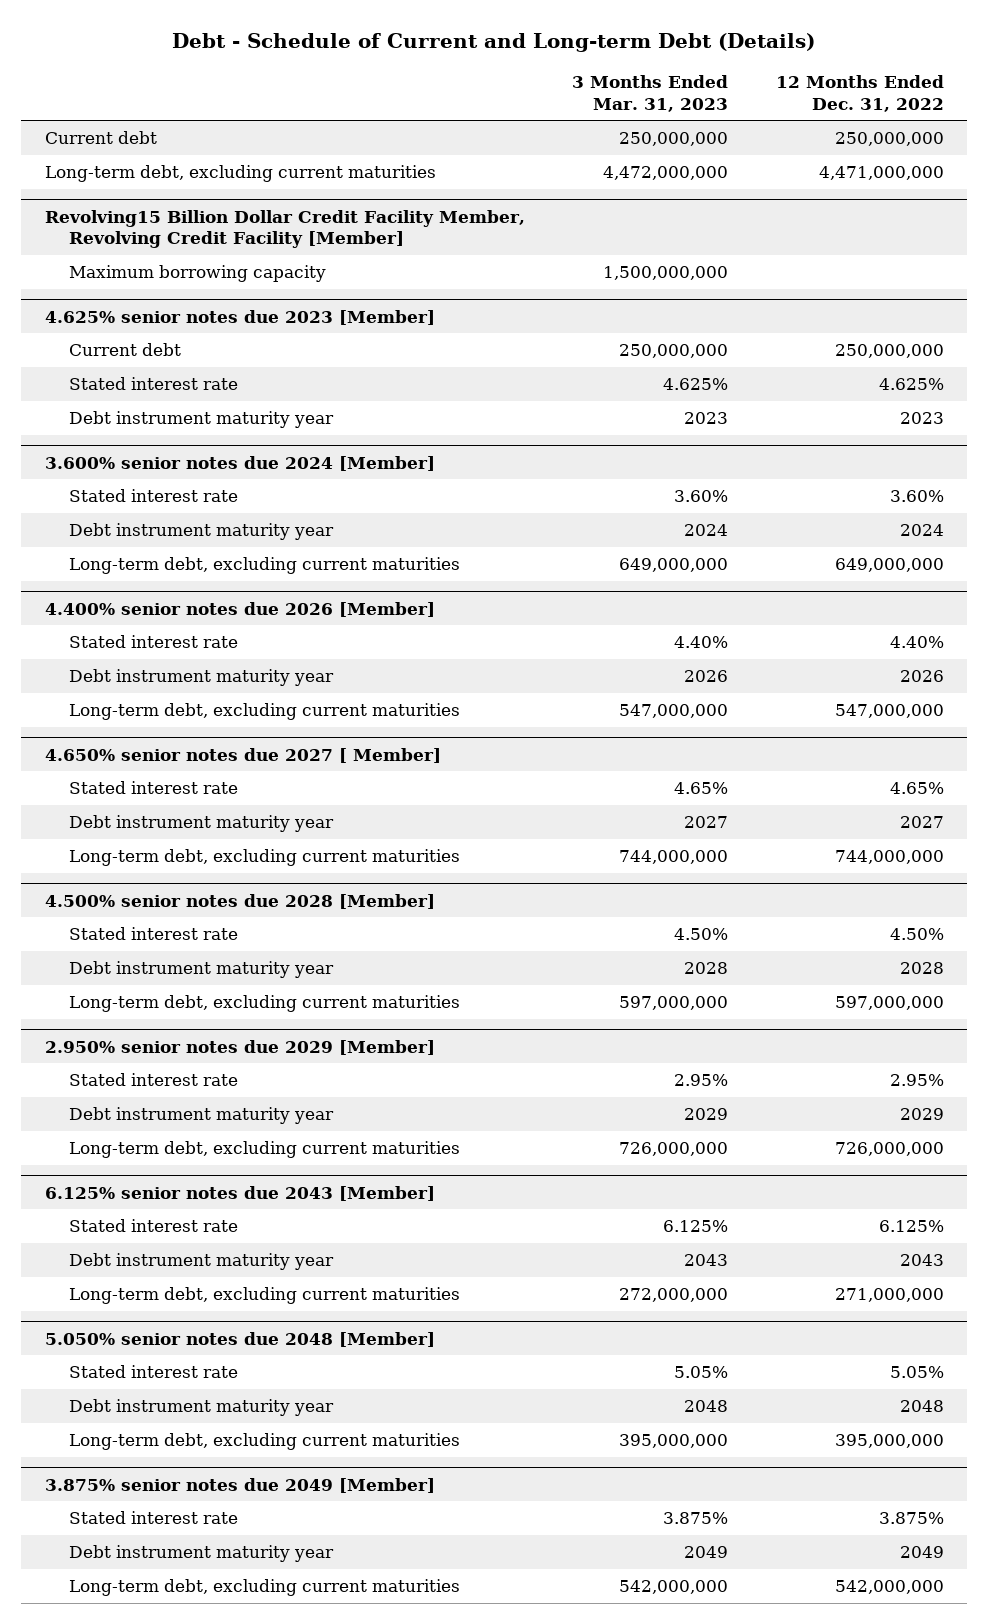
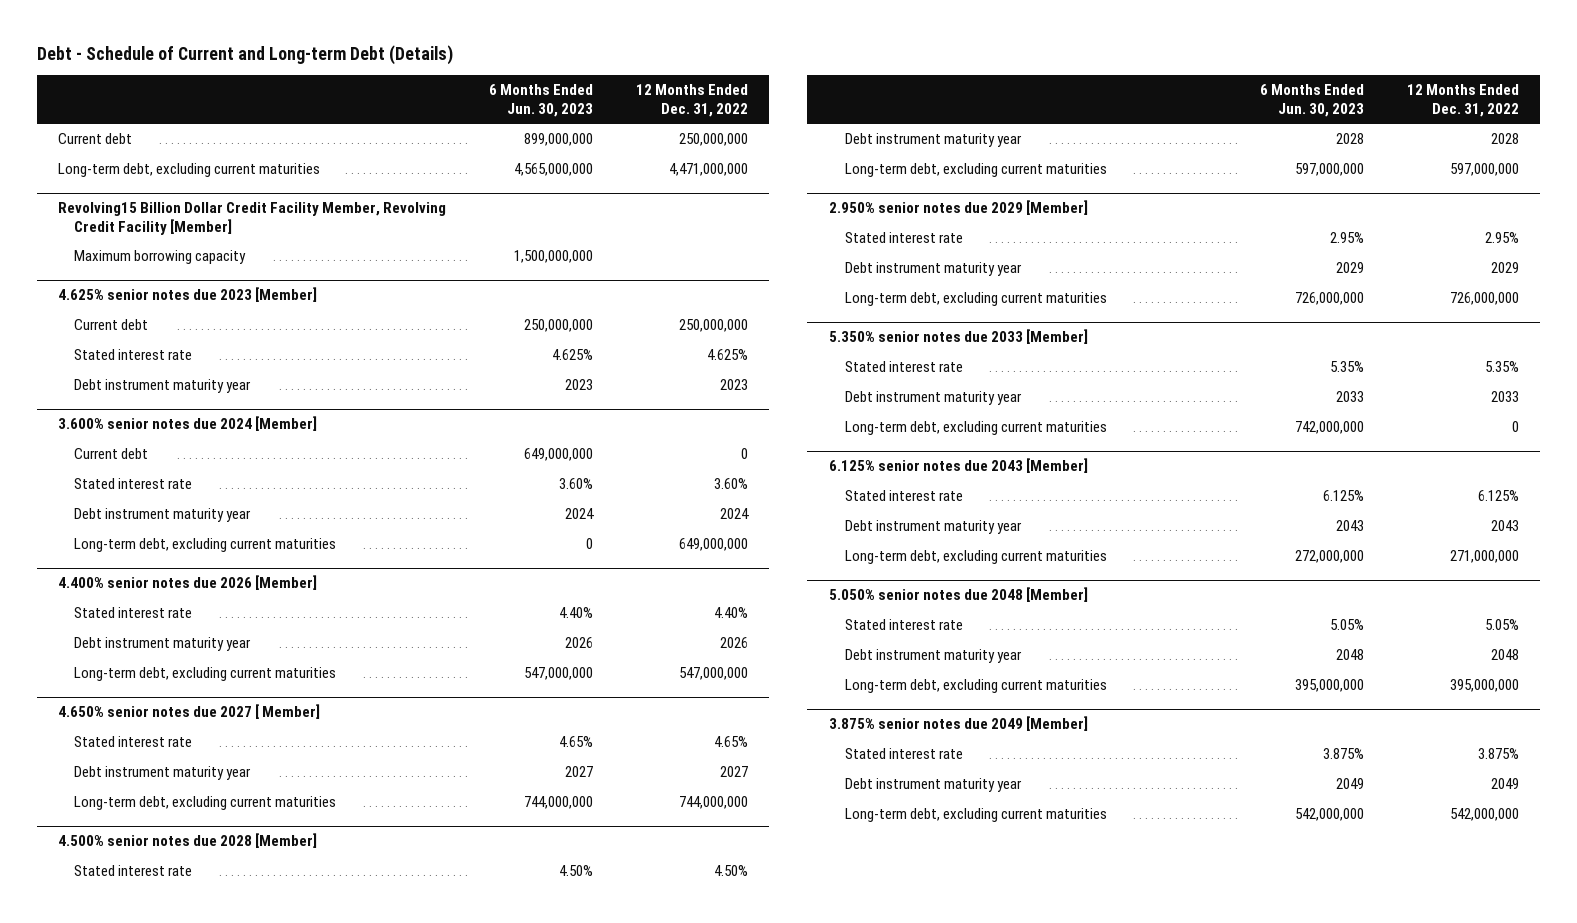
- | 3 Months Ended Mar. 31, 2023 | 12 Months Ended Dec. 31, 2022
+ | 6 Months Ended Jun. 30, 2023 | 12 Months Ended Dec. 31, 2022
@ 3.600% senior notes due 2024 [Member]
+ Current debt | 649,000,000 | 0
+ 5.350% senior notes due 2033 [Member]
+ Stated interest rate | 5.35% | 5.35%
+ Debt instrument maturity year | 2033 | 2033
+ Long-term debt, excluding current maturities | 742,000,000 | 0

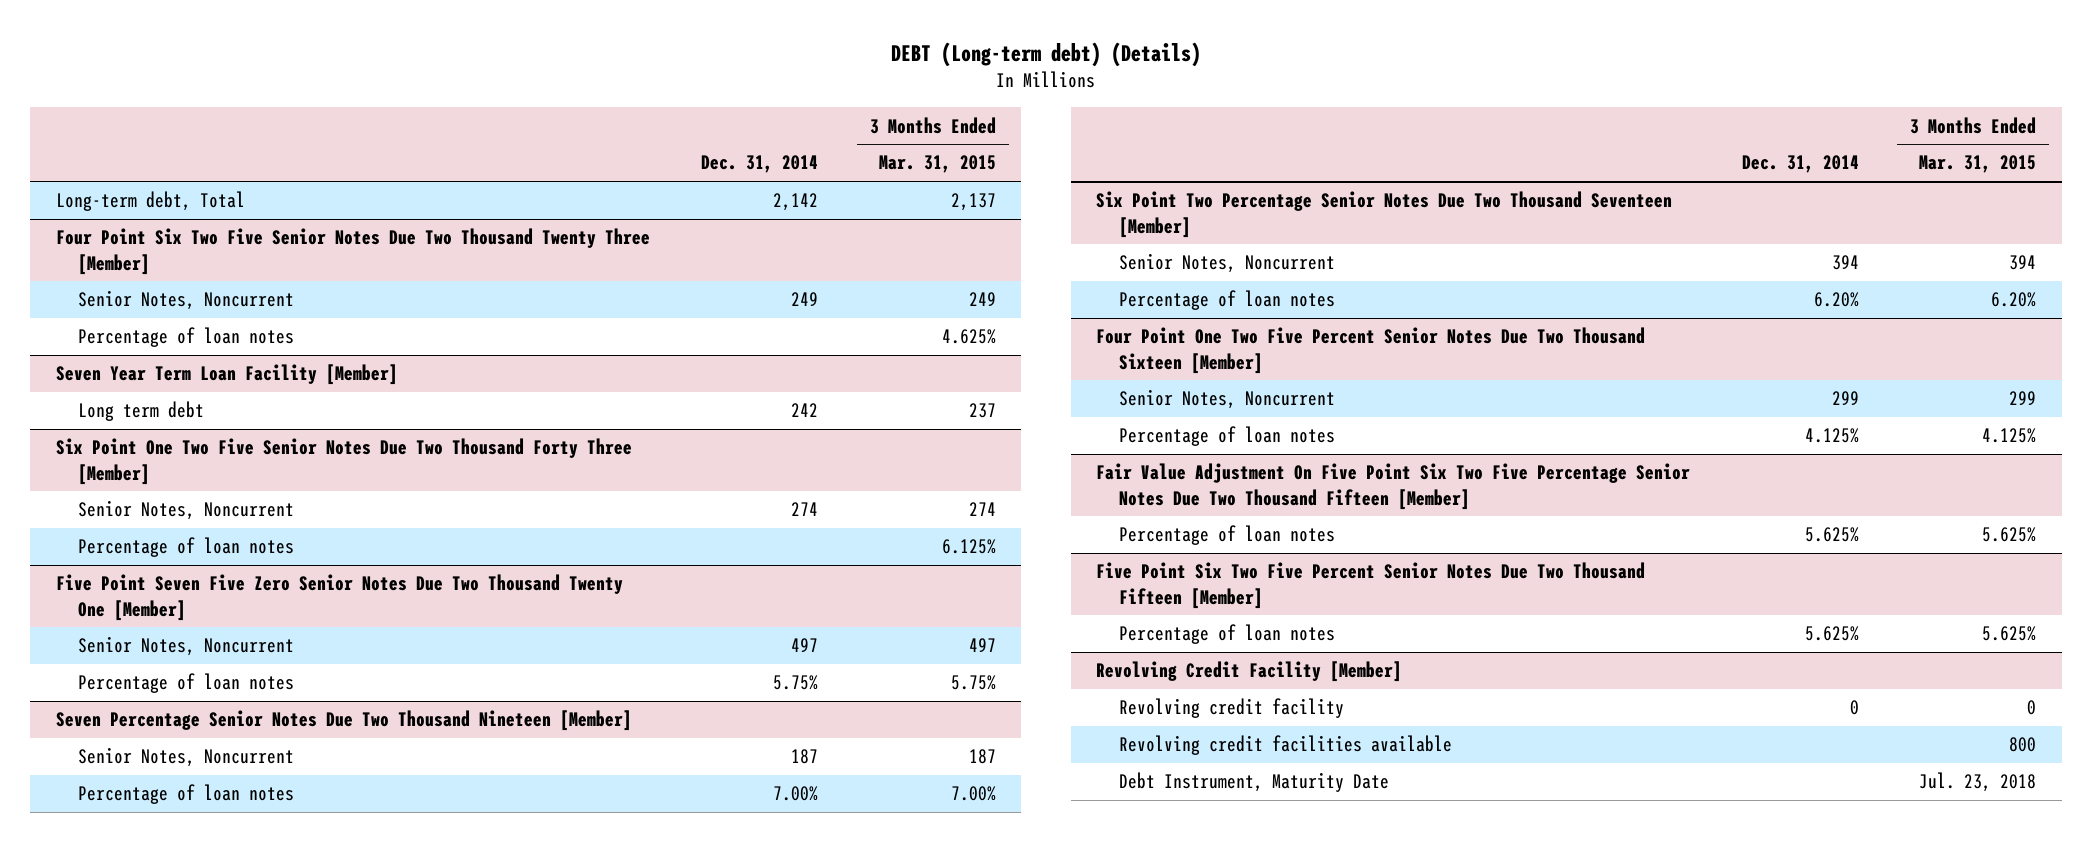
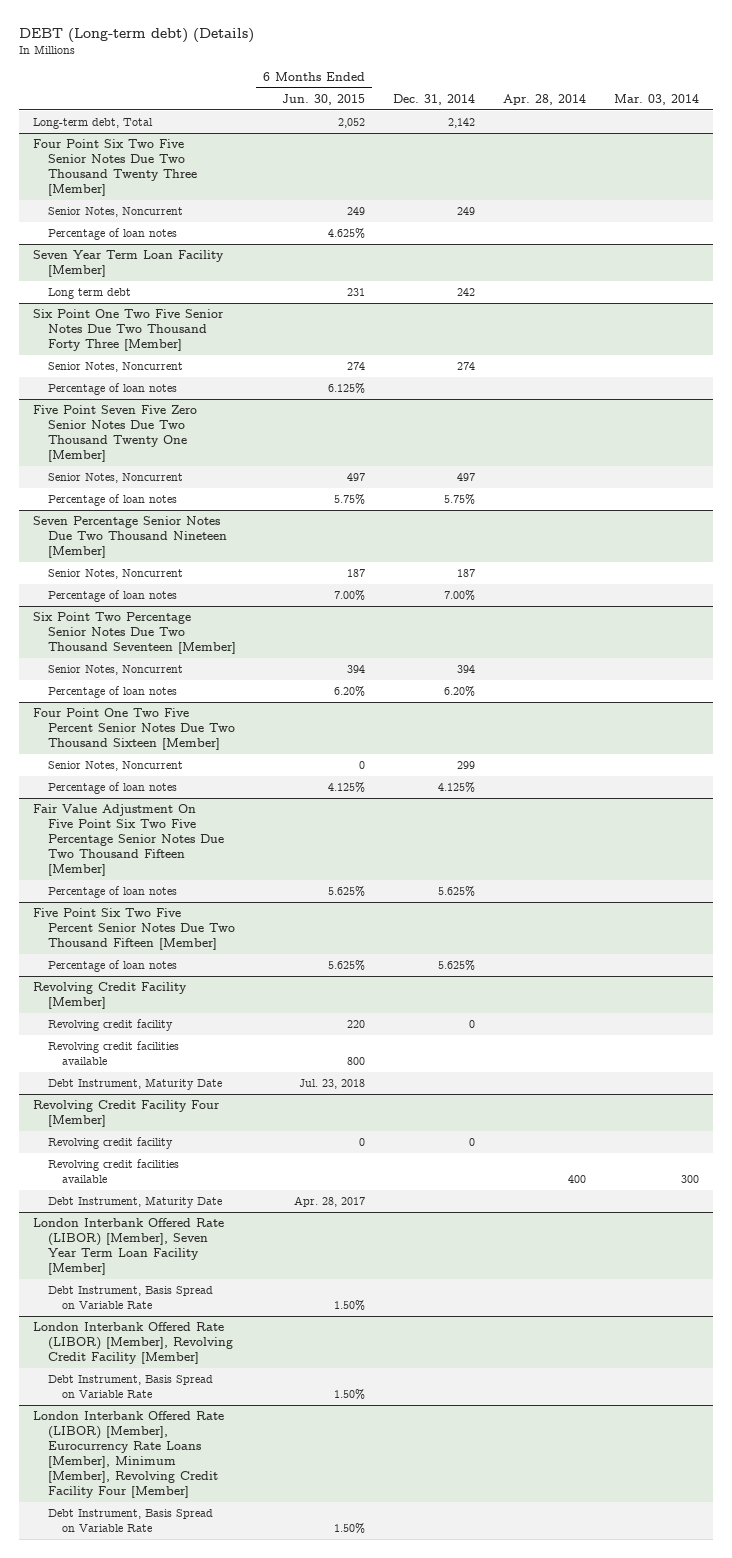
- | Dec. 31, 2014 | 3 Months Ended Mar. 31, 2015
+ | 6 Months Ended Jun. 30, 2015 | Dec. 31, 2014 | Apr. 28, 2014 | Mar. 03, 2014
+ Revolving Credit Facility Four [Member]
+ Revolving credit facility | 0 | 0 | |
+ Revolving credit facilities available | | | 400 | 300
+ Debt Instrument, Maturity Date | Apr. 28, 2017 | | |
+ London Interbank Offered Rate (LIBOR) [Member], Seven Year Term Loan Facility [Member]
+ Debt Instrument, Basis Spread on Variable Rate | 1.50% | | |
+ London Interbank Offered Rate (LIBOR) [Member], Revolving Credit Facility [Member]
+ Debt Instrument, Basis Spread on Variable Rate | 1.50% | | |
+ London Interbank Offered Rate (LIBOR) [Member], Eurocurrency Rate Loans [Member], Minimum [Member], Revolving Credit Facility Four [Member]
+ Debt Instrument, Basis Spread on Variable Rate | 1.50% | | |

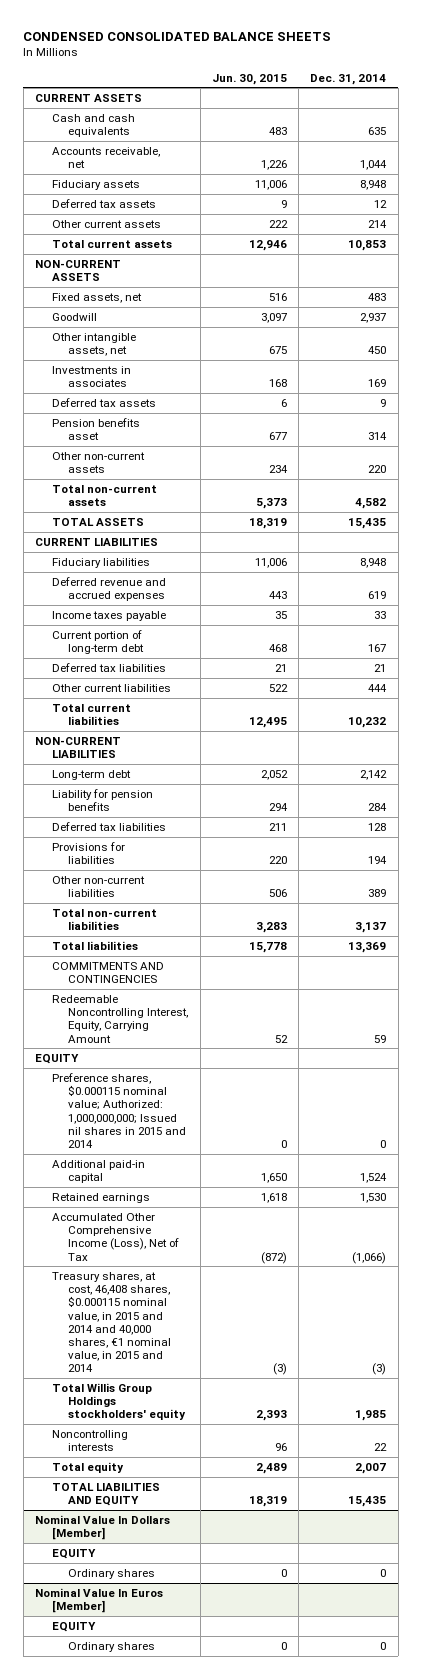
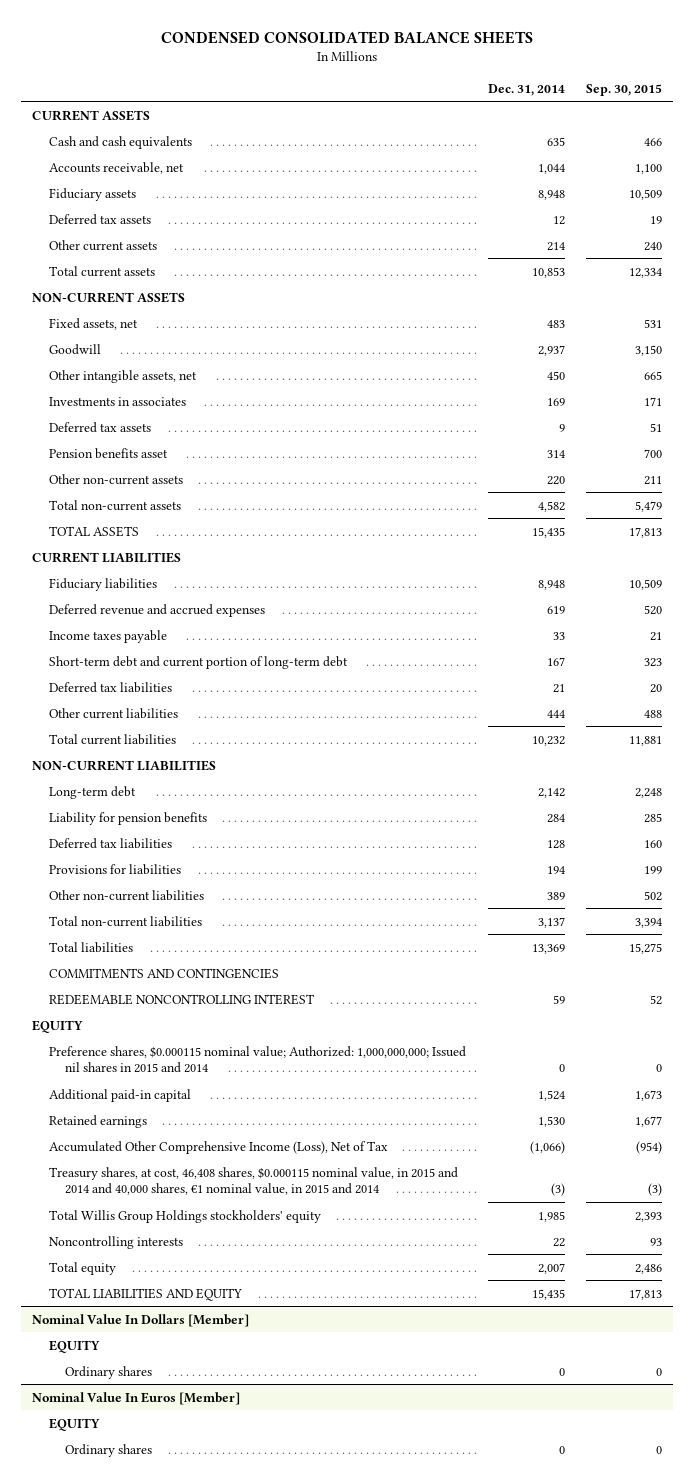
- | Jun. 30, 2015 | Dec. 31, 2014
+ | Dec. 31, 2014 | Sep. 30, 2015
- Current portion of long-term debt | 468 | 167
+ Short-term debt and current portion of long-term debt | 167 | 323
- Redeemable Noncontrolling Interest, Equity, Carrying Amount | 52 | 59
+ REDEEMABLE NONCONTROLLING INTEREST | 59 | 52

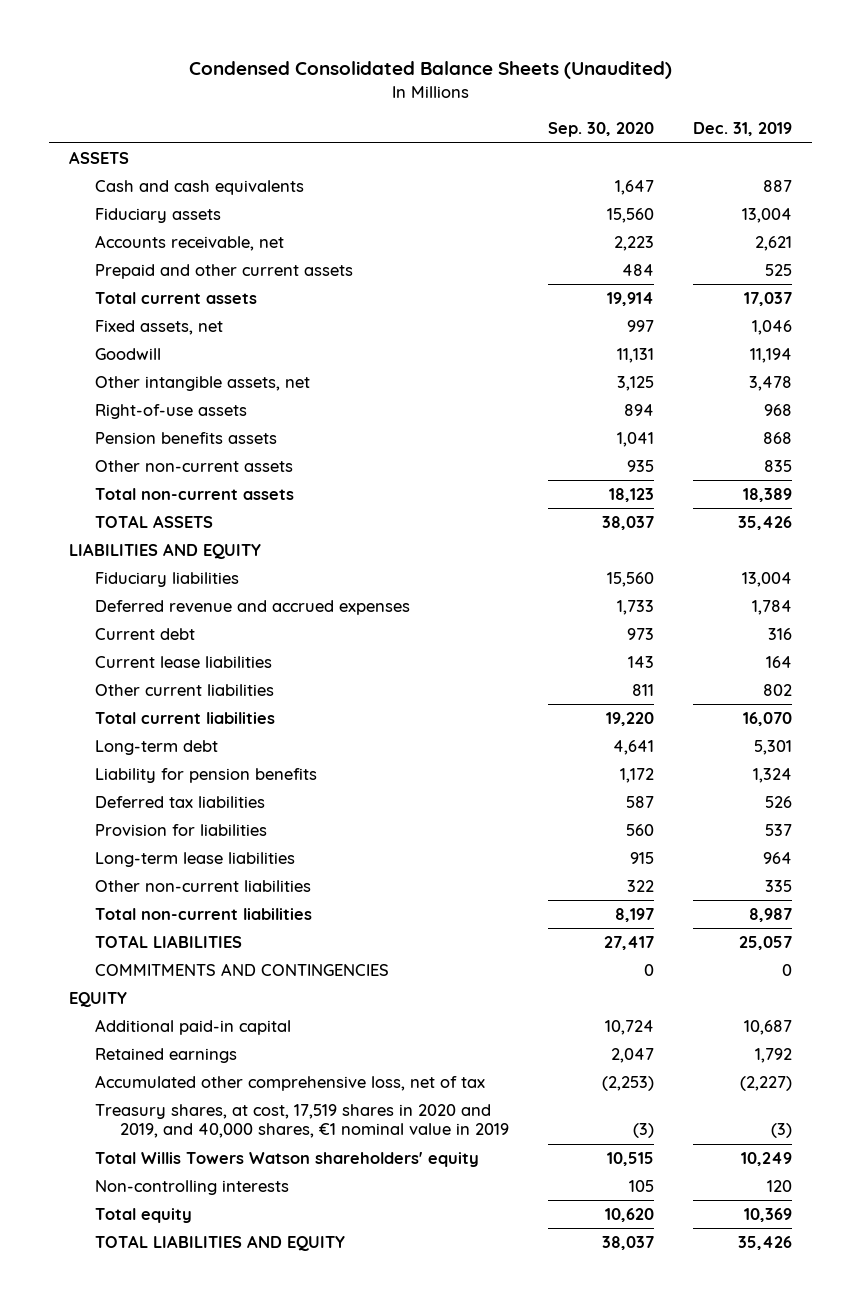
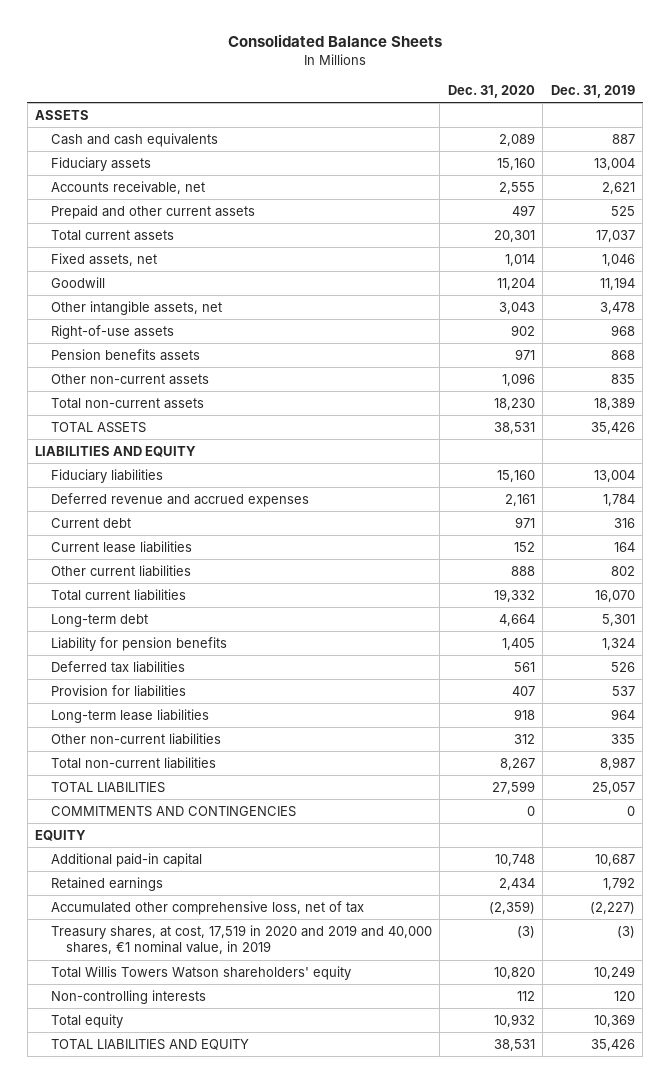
- Condensed Consolidated Balance Sheets (Unaudited)
+ Consolidated Balance Sheets
- | Sep. 30, 2020 | Dec. 31, 2019
+ | Dec. 31, 2020 | Dec. 31, 2019
- Treasury shares, at cost, 17,519 shares in 2020 and 2019, and 40,000 shares, €1 nominal value in 2019 | (3) | (3)
+ Treasury shares, at cost, 17,519 in 2020 and 2019 and 40,000 shares, €1 nominal value, in 2019 | (3) | (3)

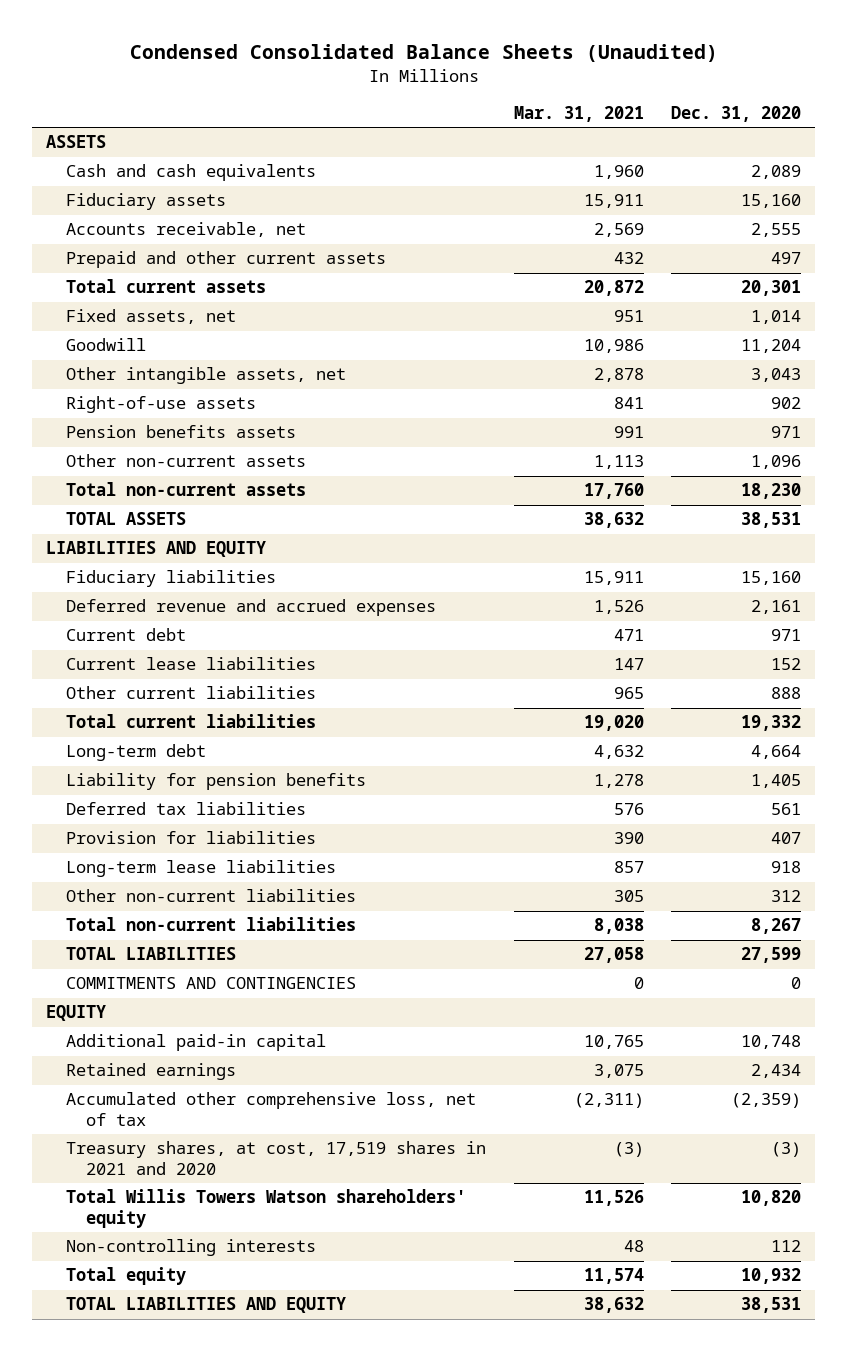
- Consolidated Balance Sheets
+ Condensed Consolidated Balance Sheets (Unaudited)
- | Dec. 31, 2020 | Dec. 31, 2019
+ | Mar. 31, 2021 | Dec. 31, 2020
- Treasury shares, at cost, 17,519 in 2020 and 2019 and 40,000 shares, €1 nominal value, in 2019 | (3) | (3)
+ Treasury shares, at cost, 17,519 shares in 2021 and 2020 | (3) | (3)

